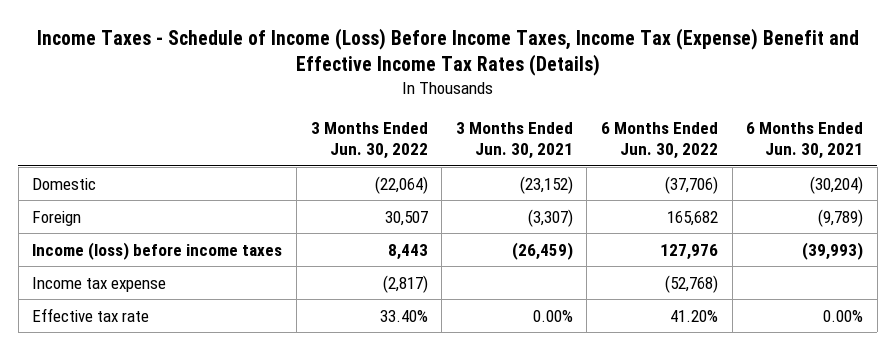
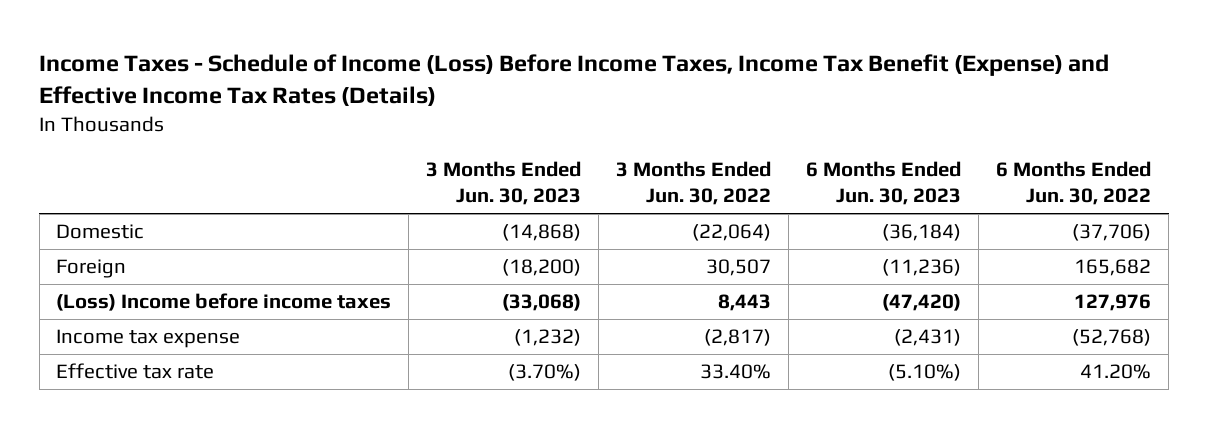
- Income Taxes - Schedule of Income (Loss) Before Income Taxes, Income Tax (Expense) Benefit and Effective Income Tax Rates (Details)
+ Income Taxes - Schedule of Income (Loss) Before Income Taxes, Income Tax Benefit (Expense) and Effective Income Tax Rates (Details)
- | 3 Months Ended Jun. 30, 2022 | 3 Months Ended Jun. 30, 2021 | 6 Months Ended Jun. 30, 2022 | 6 Months Ended Jun. 30, 2021
+ | 3 Months Ended Jun. 30, 2023 | 3 Months Ended Jun. 30, 2022 | 6 Months Ended Jun. 30, 2023 | 6 Months Ended Jun. 30, 2022
- Income (loss) before income taxes | 8,443 | (26,459) | 127,976 | (39,993)
+ (Loss) Income before income taxes | (33,068) | 8,443 | (47,420) | 127,976

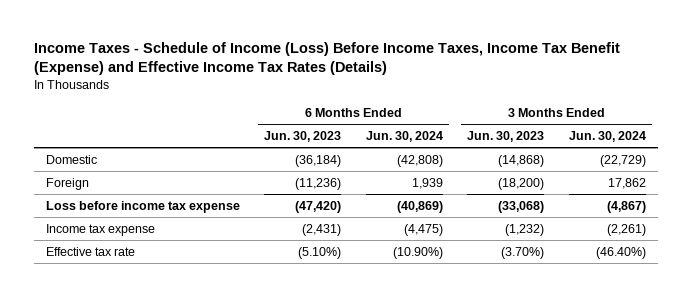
- | 3 Months Ended Jun. 30, 2023 | 3 Months Ended Jun. 30, 2022 | 6 Months Ended Jun. 30, 2023 | 6 Months Ended Jun. 30, 2022
+ | 6 Months Ended Jun. 30, 2023 | 6 Months Ended Jun. 30, 2024 | 3 Months Ended Jun. 30, 2023 | 3 Months Ended Jun. 30, 2024
- (Loss) Income before income taxes | (33,068) | 8,443 | (47,420) | 127,976
+ Loss before income tax expense | (47,420) | (40,869) | (33,068) | (4,867)

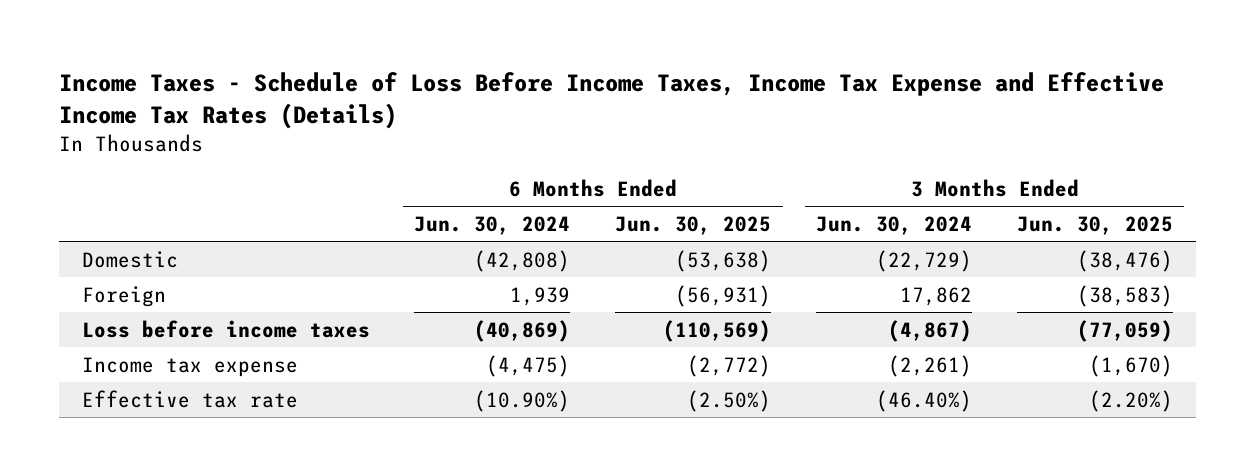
- Income Taxes - Schedule of Income (Loss) Before Income Taxes, Income Tax Benefit (Expense) and Effective Income Tax Rates (Details)
+ Income Taxes - Schedule of Loss Before Income Taxes, Income Tax Expense and Effective Income Tax Rates (Details)
- | 6 Months Ended Jun. 30, 2023 | 6 Months Ended Jun. 30, 2024 | 3 Months Ended Jun. 30, 2023 | 3 Months Ended Jun. 30, 2024
+ | 6 Months Ended Jun. 30, 2024 | 6 Months Ended Jun. 30, 2025 | 3 Months Ended Jun. 30, 2024 | 3 Months Ended Jun. 30, 2025
- Loss before income tax expense | (47,420) | (40,869) | (33,068) | (4,867)
+ Loss before income taxes | (40,869) | (110,569) | (4,867) | (77,059)

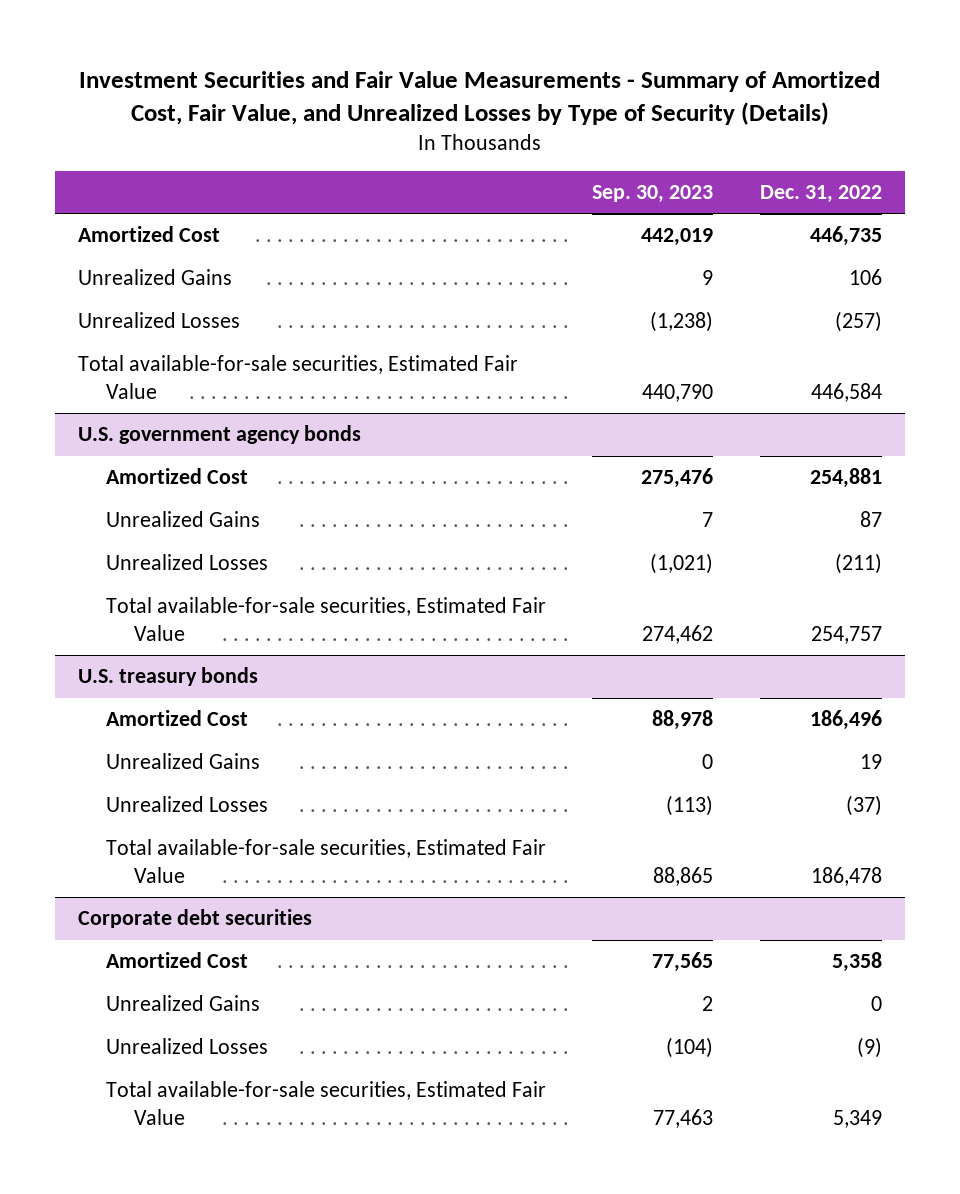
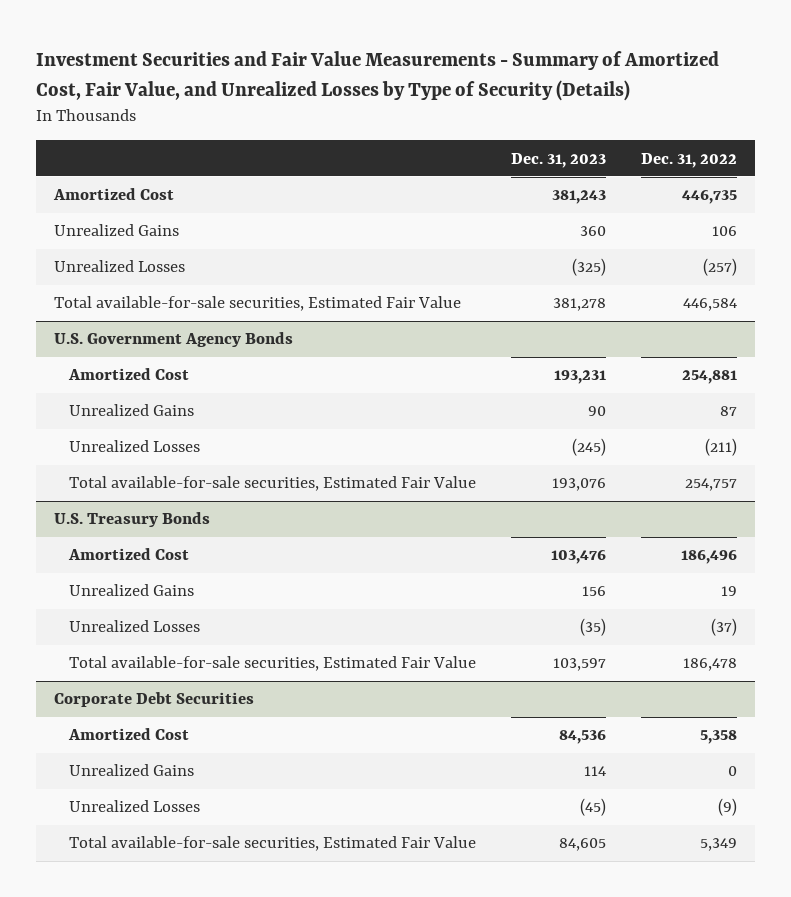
- | Sep. 30, 2023 | Dec. 31, 2022
+ | Dec. 31, 2023 | Dec. 31, 2022
- U.S. government agency bonds
+ U.S. Government Agency Bonds
- U.S. treasury bonds
+ U.S. Treasury Bonds
- Corporate debt securities
+ Corporate Debt Securities

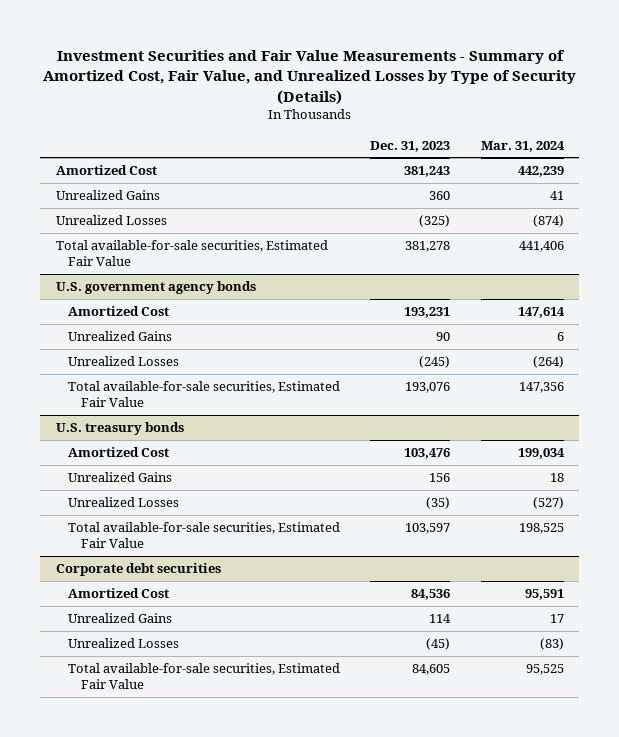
- | Dec. 31, 2023 | Dec. 31, 2022
+ | Dec. 31, 2023 | Mar. 31, 2024
- U.S. Government Agency Bonds
+ U.S. government agency bonds
- U.S. Treasury Bonds
+ U.S. treasury bonds
- Corporate Debt Securities
+ Corporate debt securities

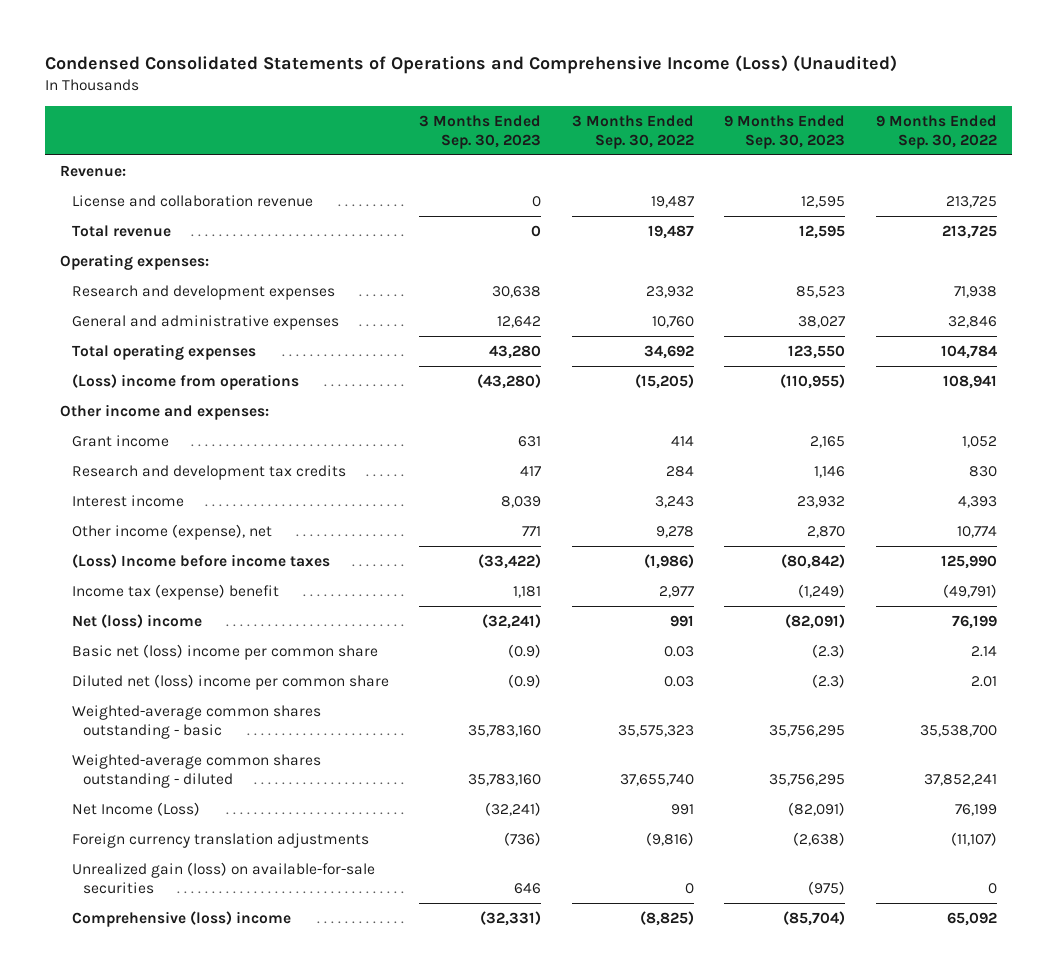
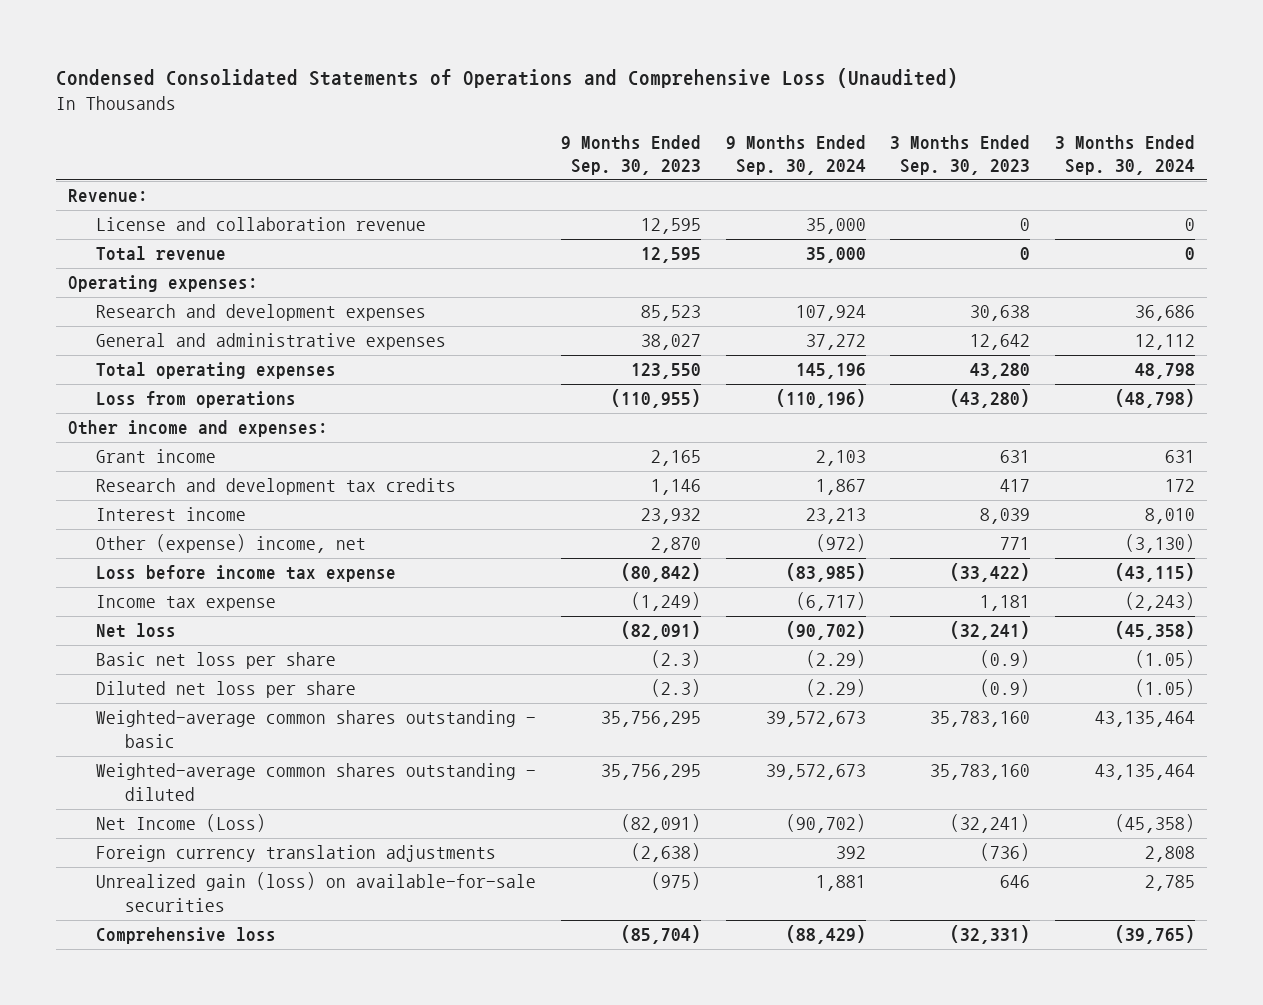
- Condensed Consolidated Statements of Operations and Comprehensive Income (Loss) (Unaudited)
+ Condensed Consolidated Statements of Operations and Comprehensive Loss (Unaudited)
- | 3 Months Ended Sep. 30, 2023 | 3 Months Ended Sep. 30, 2022 | 9 Months Ended Sep. 30, 2023 | 9 Months Ended Sep. 30, 2022
+ | 9 Months Ended Sep. 30, 2023 | 9 Months Ended Sep. 30, 2024 | 3 Months Ended Sep. 30, 2023 | 3 Months Ended Sep. 30, 2024
- (Loss) income from operations | (43,280) | (15,205) | (110,955) | 108,941
+ Loss from operations | (110,955) | (110,196) | (43,280) | (48,798)
- Other income (expense), net | 771 | 9,278 | 2,870 | 10,774
- (Loss) Income before income taxes | (33,422) | (1,986) | (80,842) | 125,990
- Income tax (expense) benefit | 1,181 | 2,977 | (1,249) | (49,791)
- Net (loss) income | (32,241) | 991 | (82,091) | 76,199
- Basic net (loss) income per common share | (0.9) | 0.03 | (2.3) | 2.14
- Diluted net (loss) income per common share | (0.9) | 0.03 | (2.3) | 2.01
+ Other (expense) income, net | 2,870 | (972) | 771 | (3,130)
+ Loss before income tax expense | (80,842) | (83,985) | (33,422) | (43,115)
+ Income tax expense | (1,249) | (6,717) | 1,181 | (2,243)
+ Net loss | (82,091) | (90,702) | (32,241) | (45,358)
+ Basic net loss per share | (2.3) | (2.29) | (0.9) | (1.05)
+ Diluted net loss per share | (2.3) | (2.29) | (0.9) | (1.05)
- Comprehensive (loss) income | (32,331) | (8,825) | (85,704) | 65,092
+ Comprehensive loss | (85,704) | (88,429) | (32,331) | (39,765)

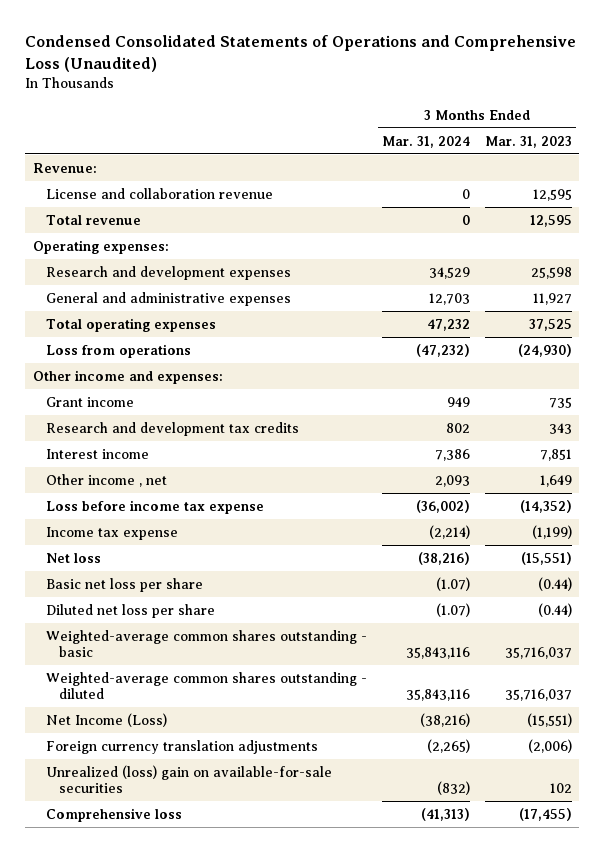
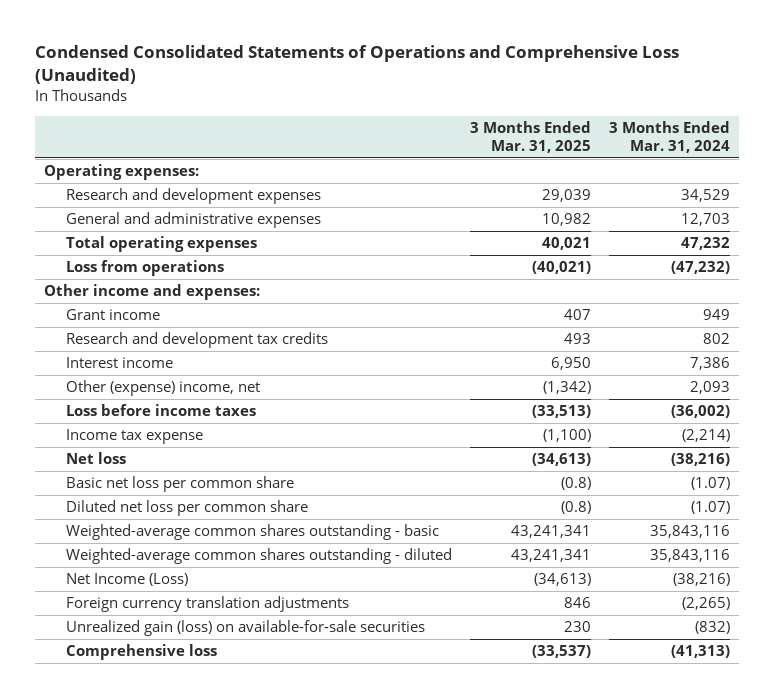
- | 3 Months Ended Mar. 31, 2024 | 3 Months Ended Mar. 31, 2023
+ | 3 Months Ended Mar. 31, 2025 | 3 Months Ended Mar. 31, 2024
- Revenue:
- License and collaboration revenue | 0 | 12,595
- Total revenue | 0 | 12,595
- Other income , net | 2,093 | 1,649
- Loss before income tax expense | (36,002) | (14,352)
+ Other (expense) income, net | (1,342) | 2,093
+ Loss before income taxes | (33,513) | (36,002)
- Basic net loss per share | (1.07) | (0.44)
- Diluted net loss per share | (1.07) | (0.44)
+ Basic net loss per common share | (0.8) | (1.07)
+ Diluted net loss per common share | (0.8) | (1.07)
- Unrealized (loss) gain on available-for-sale securities | (832) | 102
+ Unrealized gain (loss) on available-for-sale securities | 230 | (832)

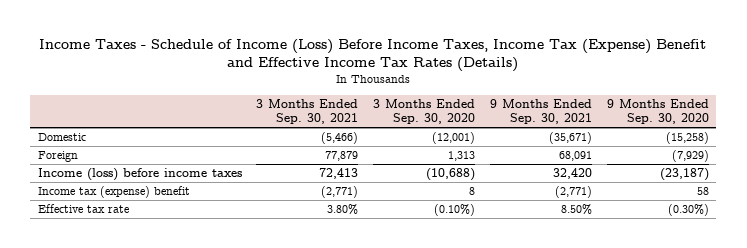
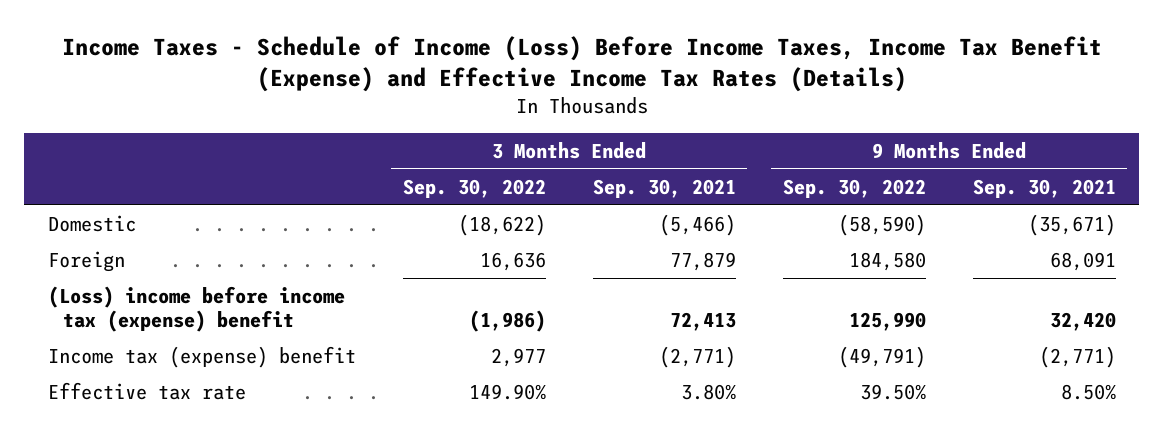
- Income Taxes - Schedule of Income (Loss) Before Income Taxes, Income Tax (Expense) Benefit and Effective Income Tax Rates (Details)
+ Income Taxes - Schedule of Income (Loss) Before Income Taxes, Income Tax Benefit (Expense) and Effective Income Tax Rates (Details)
- | 3 Months Ended Sep. 30, 2021 | 3 Months Ended Sep. 30, 2020 | 9 Months Ended Sep. 30, 2021 | 9 Months Ended Sep. 30, 2020
+ | 3 Months Ended Sep. 30, 2022 | 3 Months Ended Sep. 30, 2021 | 9 Months Ended Sep. 30, 2022 | 9 Months Ended Sep. 30, 2021
- Income (loss) before income taxes | 72,413 | (10,688) | 32,420 | (23,187)
+ (Loss) income before income tax (expense) benefit | (1,986) | 72,413 | 125,990 | 32,420

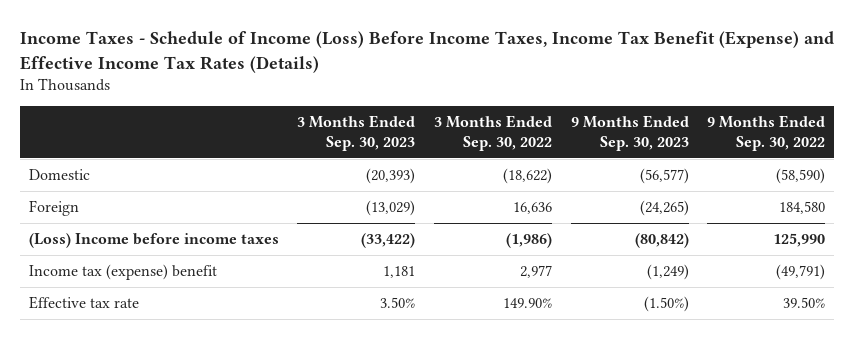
- | 3 Months Ended Sep. 30, 2022 | 3 Months Ended Sep. 30, 2021 | 9 Months Ended Sep. 30, 2022 | 9 Months Ended Sep. 30, 2021
+ | 3 Months Ended Sep. 30, 2023 | 3 Months Ended Sep. 30, 2022 | 9 Months Ended Sep. 30, 2023 | 9 Months Ended Sep. 30, 2022
- (Loss) income before income tax (expense) benefit | (1,986) | 72,413 | 125,990 | 32,420
+ (Loss) Income before income taxes | (33,422) | (1,986) | (80,842) | 125,990

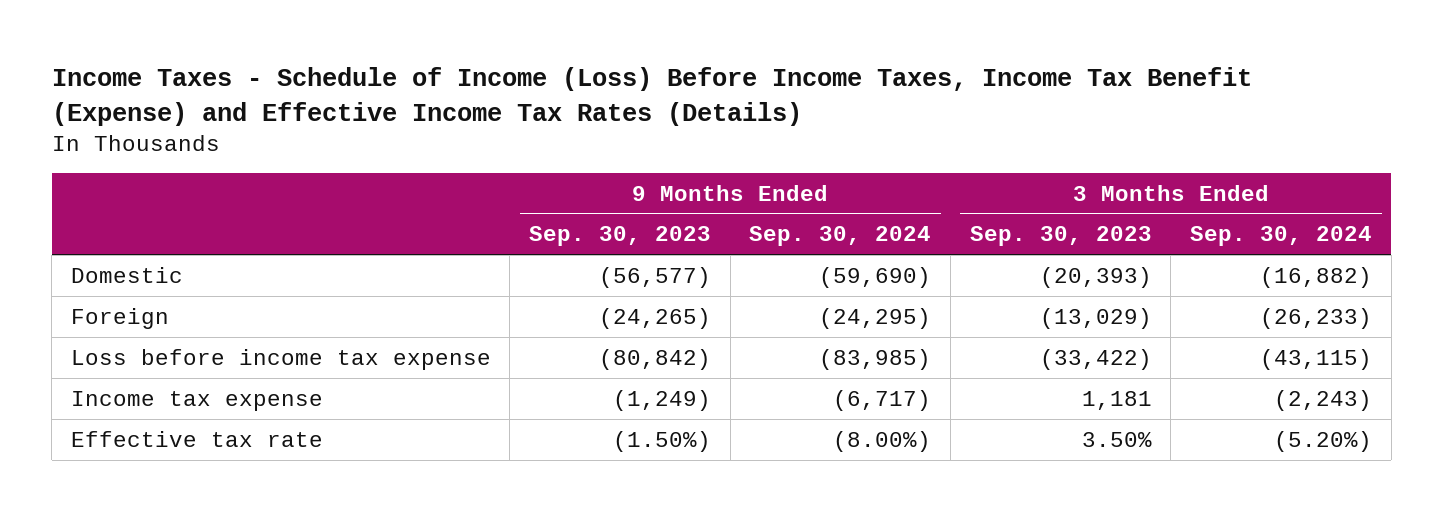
- | 3 Months Ended Sep. 30, 2023 | 3 Months Ended Sep. 30, 2022 | 9 Months Ended Sep. 30, 2023 | 9 Months Ended Sep. 30, 2022
+ | 9 Months Ended Sep. 30, 2023 | 9 Months Ended Sep. 30, 2024 | 3 Months Ended Sep. 30, 2023 | 3 Months Ended Sep. 30, 2024
- (Loss) Income before income taxes | (33,422) | (1,986) | (80,842) | 125,990
- Income tax (expense) benefit | 1,181 | 2,977 | (1,249) | (49,791)
+ Loss before income tax expense | (80,842) | (83,985) | (33,422) | (43,115)
+ Income tax expense | (1,249) | (6,717) | 1,181 | (2,243)

